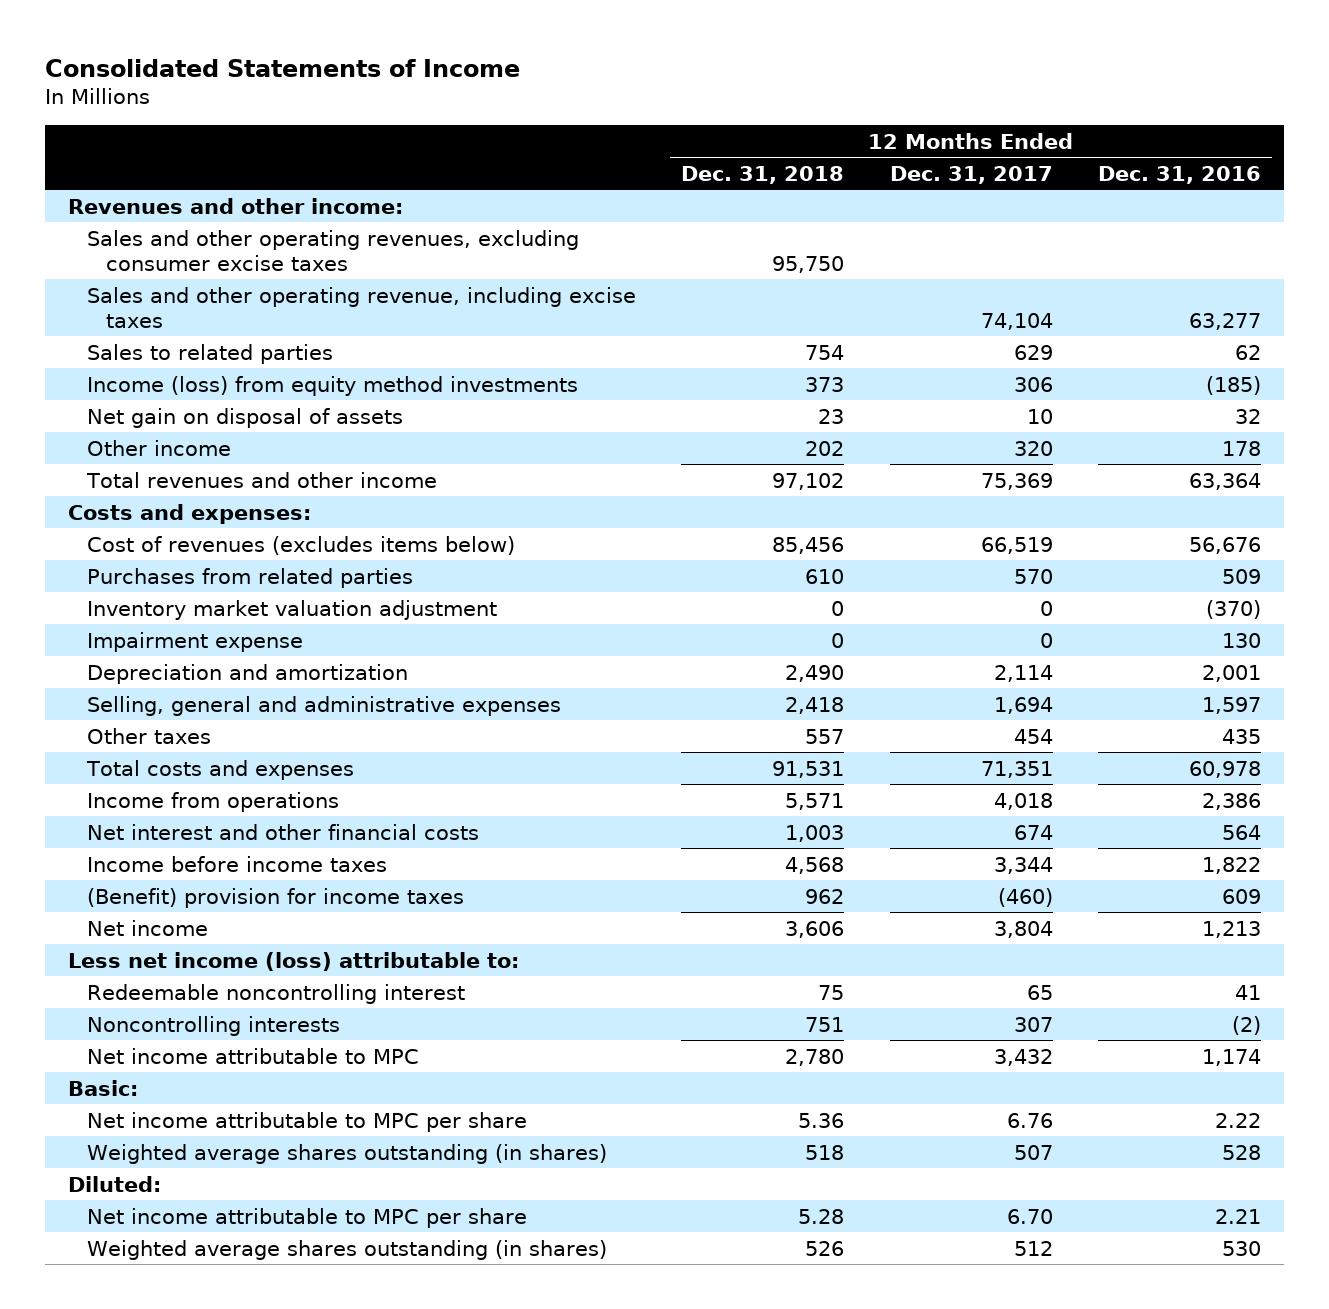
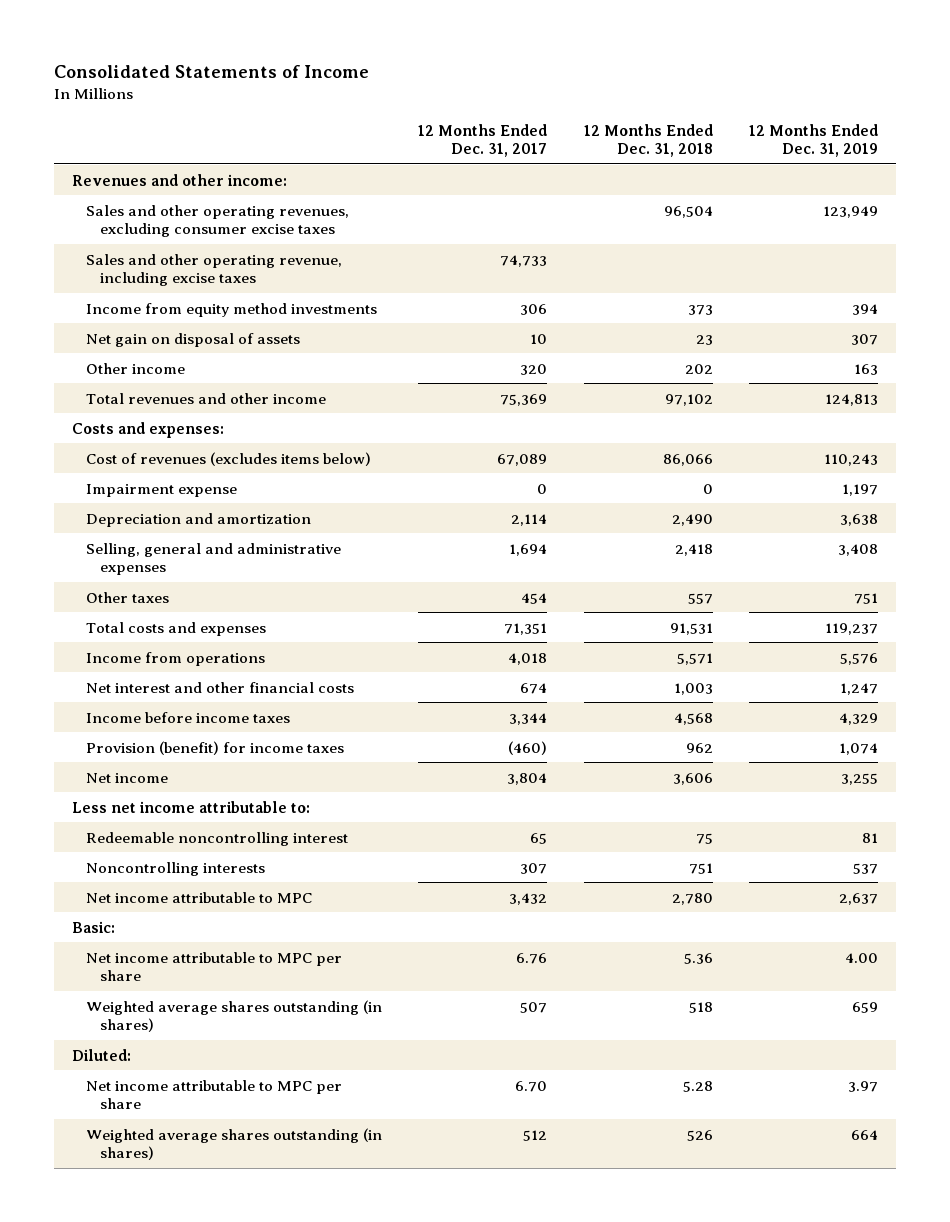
- | 12 Months Ended Dec. 31, 2018 | 12 Months Ended Dec. 31, 2017 | 12 Months Ended Dec. 31, 2016
+ | 12 Months Ended Dec. 31, 2017 | 12 Months Ended Dec. 31, 2018 | 12 Months Ended Dec. 31, 2019
- Sales and other operating revenues, excluding consumer excise taxes | 95,750 | |
- Sales and other operating revenue, including excise taxes | | 74,104 | 63,277
- Sales to related parties | 754 | 629 | 62
- Income (loss) from equity method investments | 373 | 306 | (185)
+ Sales and other operating revenues, excluding consumer excise taxes | | 96,504 | 123,949
+ Sales and other operating revenue, including excise taxes | 74,733 | |
+ Income from equity method investments | 306 | 373 | 394
- Cost of revenues (excludes items below) | 85,456 | 66,519 | 56,676
- Purchases from related parties | 610 | 570 | 509
- Inventory market valuation adjustment | 0 | 0 | (370)
+ Cost of revenues (excludes items below) | 67,089 | 86,066 | 110,243
- (Benefit) provision for income taxes | 962 | (460) | 609
+ Provision (benefit) for income taxes | (460) | 962 | 1,074
- Less net income (loss) attributable to:
+ Less net income attributable to:

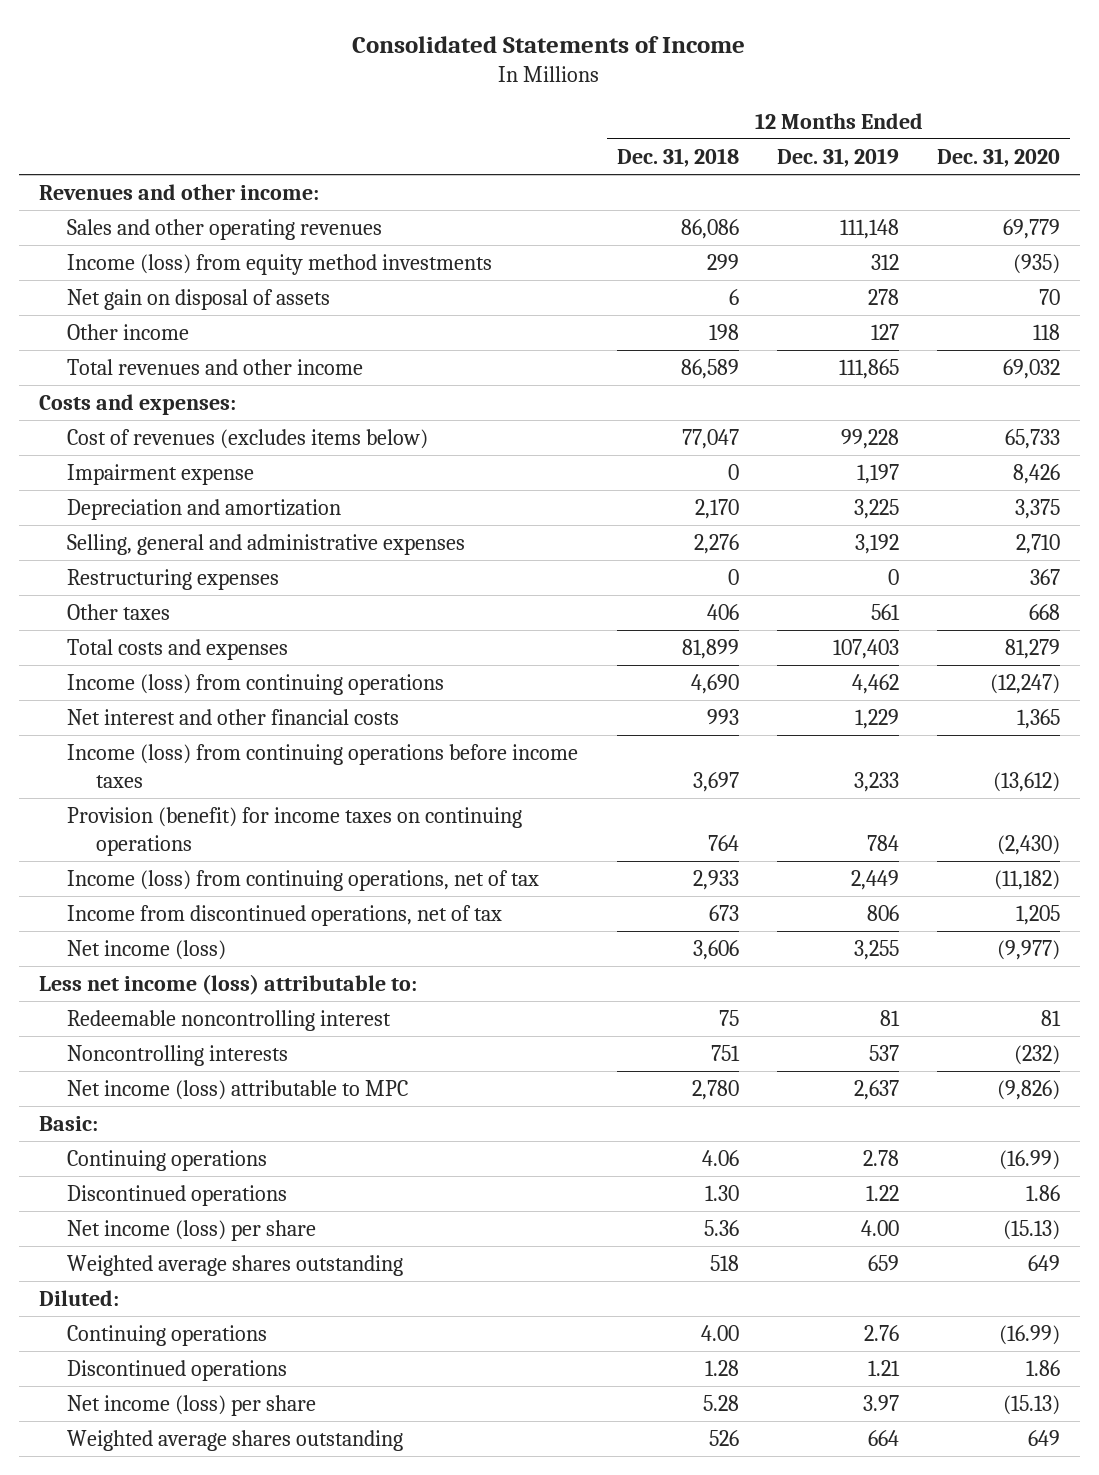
- | 12 Months Ended Dec. 31, 2017 | 12 Months Ended Dec. 31, 2018 | 12 Months Ended Dec. 31, 2019
+ | 12 Months Ended Dec. 31, 2018 | 12 Months Ended Dec. 31, 2019 | 12 Months Ended Dec. 31, 2020
- Sales and other operating revenues, excluding consumer excise taxes | | 96,504 | 123,949
- Sales and other operating revenue, including excise taxes | 74,733 | |
- Income from equity method investments | 306 | 373 | 394
- Net gain on disposal of assets | 10 | 23 | 307
- Other income | 320 | 202 | 163
- Total revenues and other income | 75,369 | 97,102 | 124,813
+ Sales and other operating revenues | 86,086 | 111,148 | 69,779
+ Income (loss) from equity method investments | 299 | 312 | (935)
+ Net gain on disposal of assets | 6 | 278 | 70
+ Other income | 198 | 127 | 118
+ Total revenues and other income | 86,589 | 111,865 | 69,032
- Cost of revenues (excludes items below) | 67,089 | 86,066 | 110,243
+ Cost of revenues (excludes items below) | 77,047 | 99,228 | 65,733
- Depreciation and amortization | 2,114 | 2,490 | 3,638
- Selling, general and administrative expenses | 1,694 | 2,418 | 3,408
- Other taxes | 454 | 557 | 751
- Total costs and expenses | 71,351 | 91,531 | 119,237
- Income from operations | 4,018 | 5,571 | 5,576
- Net interest and other financial costs | 674 | 1,003 | 1,247
- Income before income taxes | 3,344 | 4,568 | 4,329
- Provision (benefit) for income taxes | (460) | 962 | 1,074
- Net income | 3,804 | 3,606 | 3,255
- Less net income attributable to:
+ Depreciation and amortization | 2,170 | 3,225 | 3,375
+ Selling, general and administrative expenses | 2,276 | 3,192 | 2,710
+ Restructuring expenses | 0 | 0 | 367
+ Other taxes | 406 | 561 | 668
+ Total costs and expenses | 81,899 | 107,403 | 81,279
+ Income (loss) from continuing operations | 4,690 | 4,462 | (12,247)
+ Net interest and other financial costs | 993 | 1,229 | 1,365
+ Income (loss) from continuing operations before income taxes | 3,697 | 3,233 | (13,612)
+ Provision (benefit) for income taxes on continuing operations | 764 | 784 | (2,430)
+ Income (loss) from continuing operations, net of tax | 2,933 | 2,449 | (11,182)
+ Income from discontinued operations, net of tax | 673 | 806 | 1,205
+ Net income (loss) | 3,606 | 3,255 | (9,977)
+ Less net income (loss) attributable to:
- Net income attributable to MPC | 3,432 | 2,780 | 2,637
+ Net income (loss) attributable to MPC | 2,780 | 2,637 | (9,826)
- Net income attributable to MPC per share | 6.76 | 5.36 | 4.00
- Weighted average shares outstanding (in shares) | 507 | 518 | 659
+ Continuing operations | 4.06 | 2.78 | (16.99)
+ Discontinued operations | 1.30 | 1.22 | 1.86
+ Net income (loss) per share | 5.36 | 4.00 | (15.13)
+ Weighted average shares outstanding | 518 | 659 | 649
- Net income attributable to MPC per share | 6.70 | 5.28 | 3.97
- Weighted average shares outstanding (in shares) | 512 | 526 | 664
+ Continuing operations | 4.00 | 2.76 | (16.99)
+ Discontinued operations | 1.28 | 1.21 | 1.86
+ Net income (loss) per share | 5.28 | 3.97 | (15.13)
+ Weighted average shares outstanding | 526 | 664 | 649

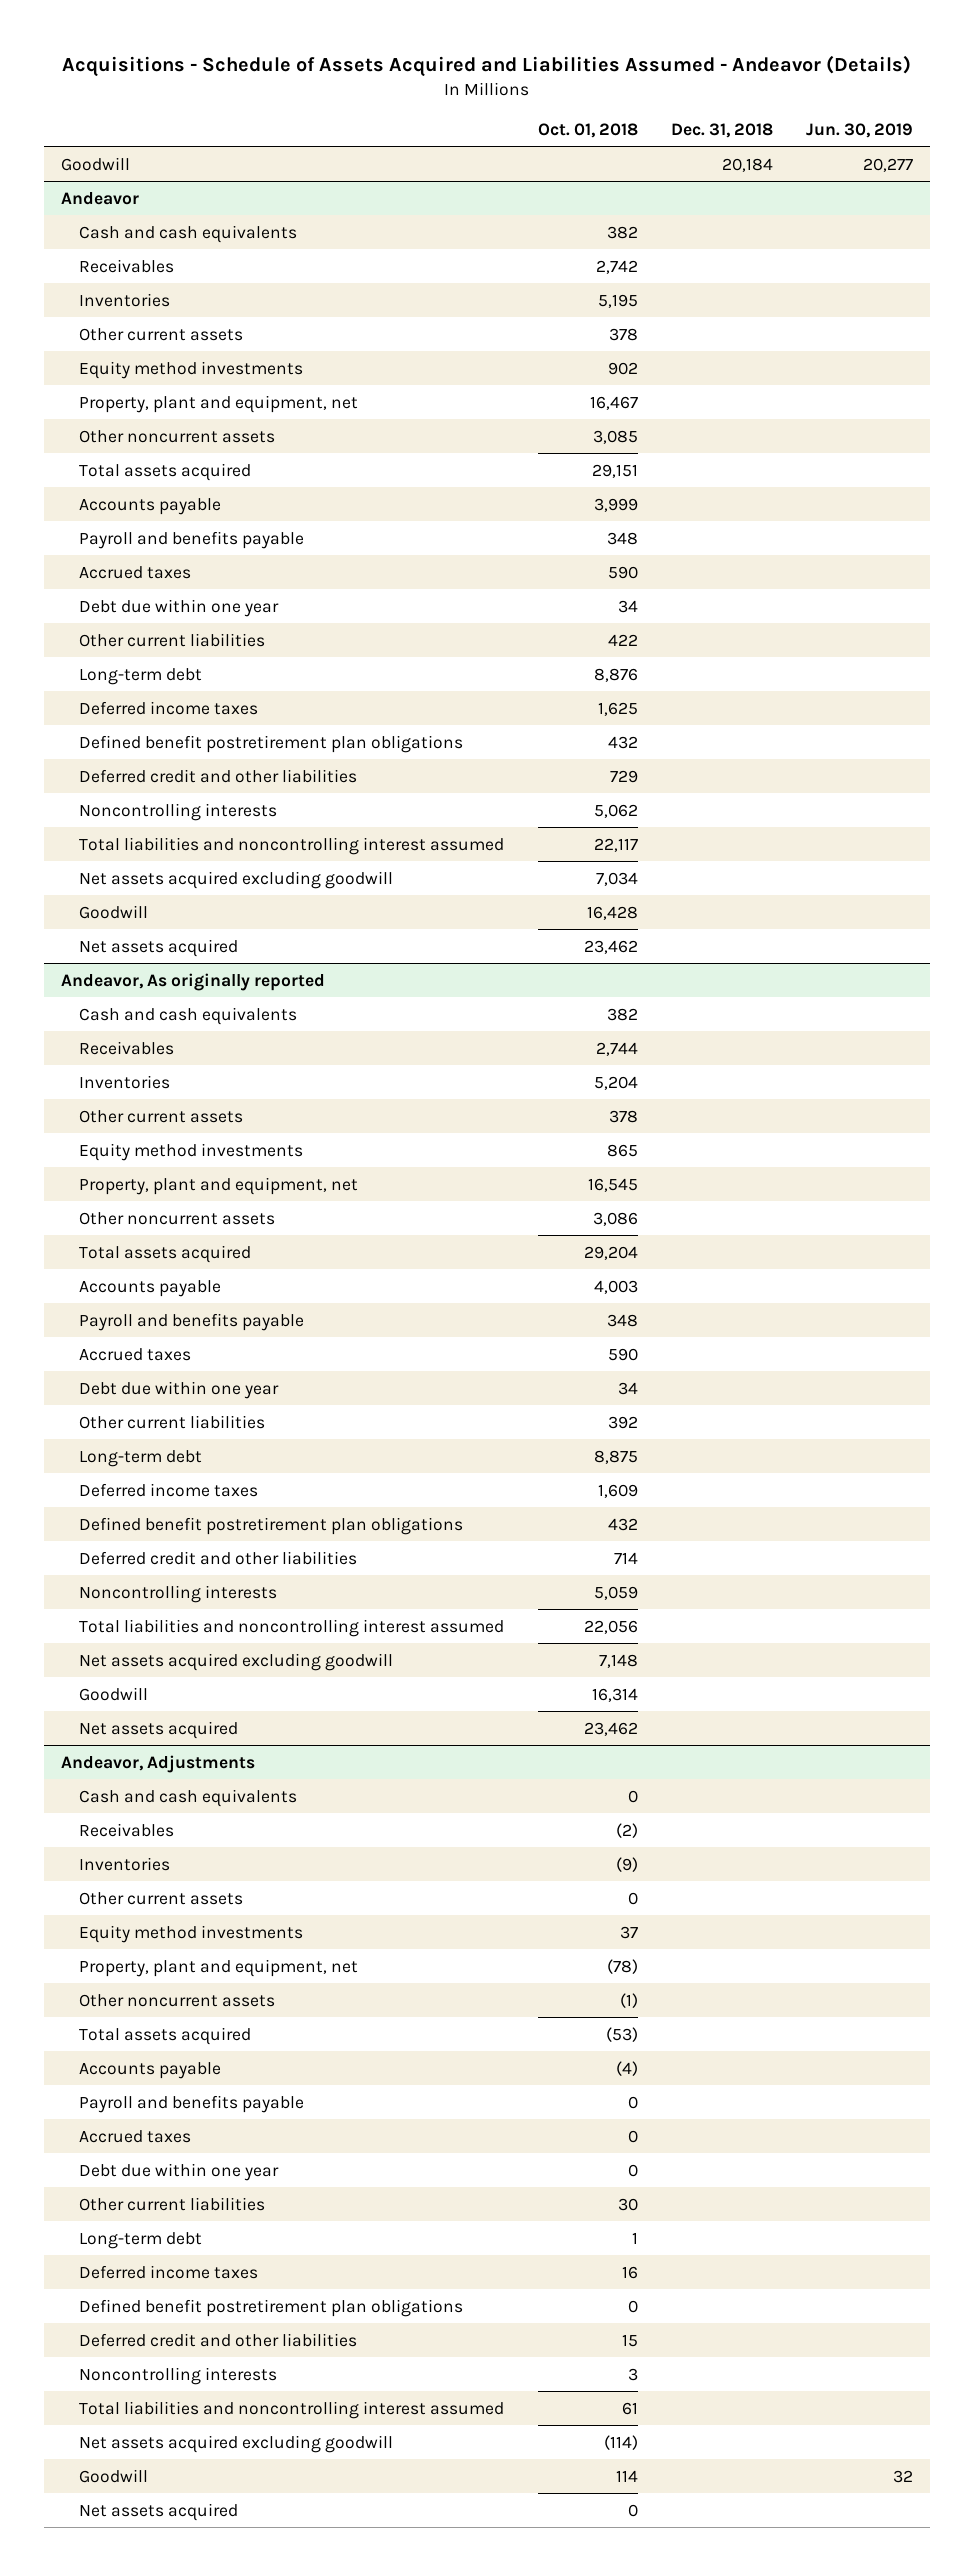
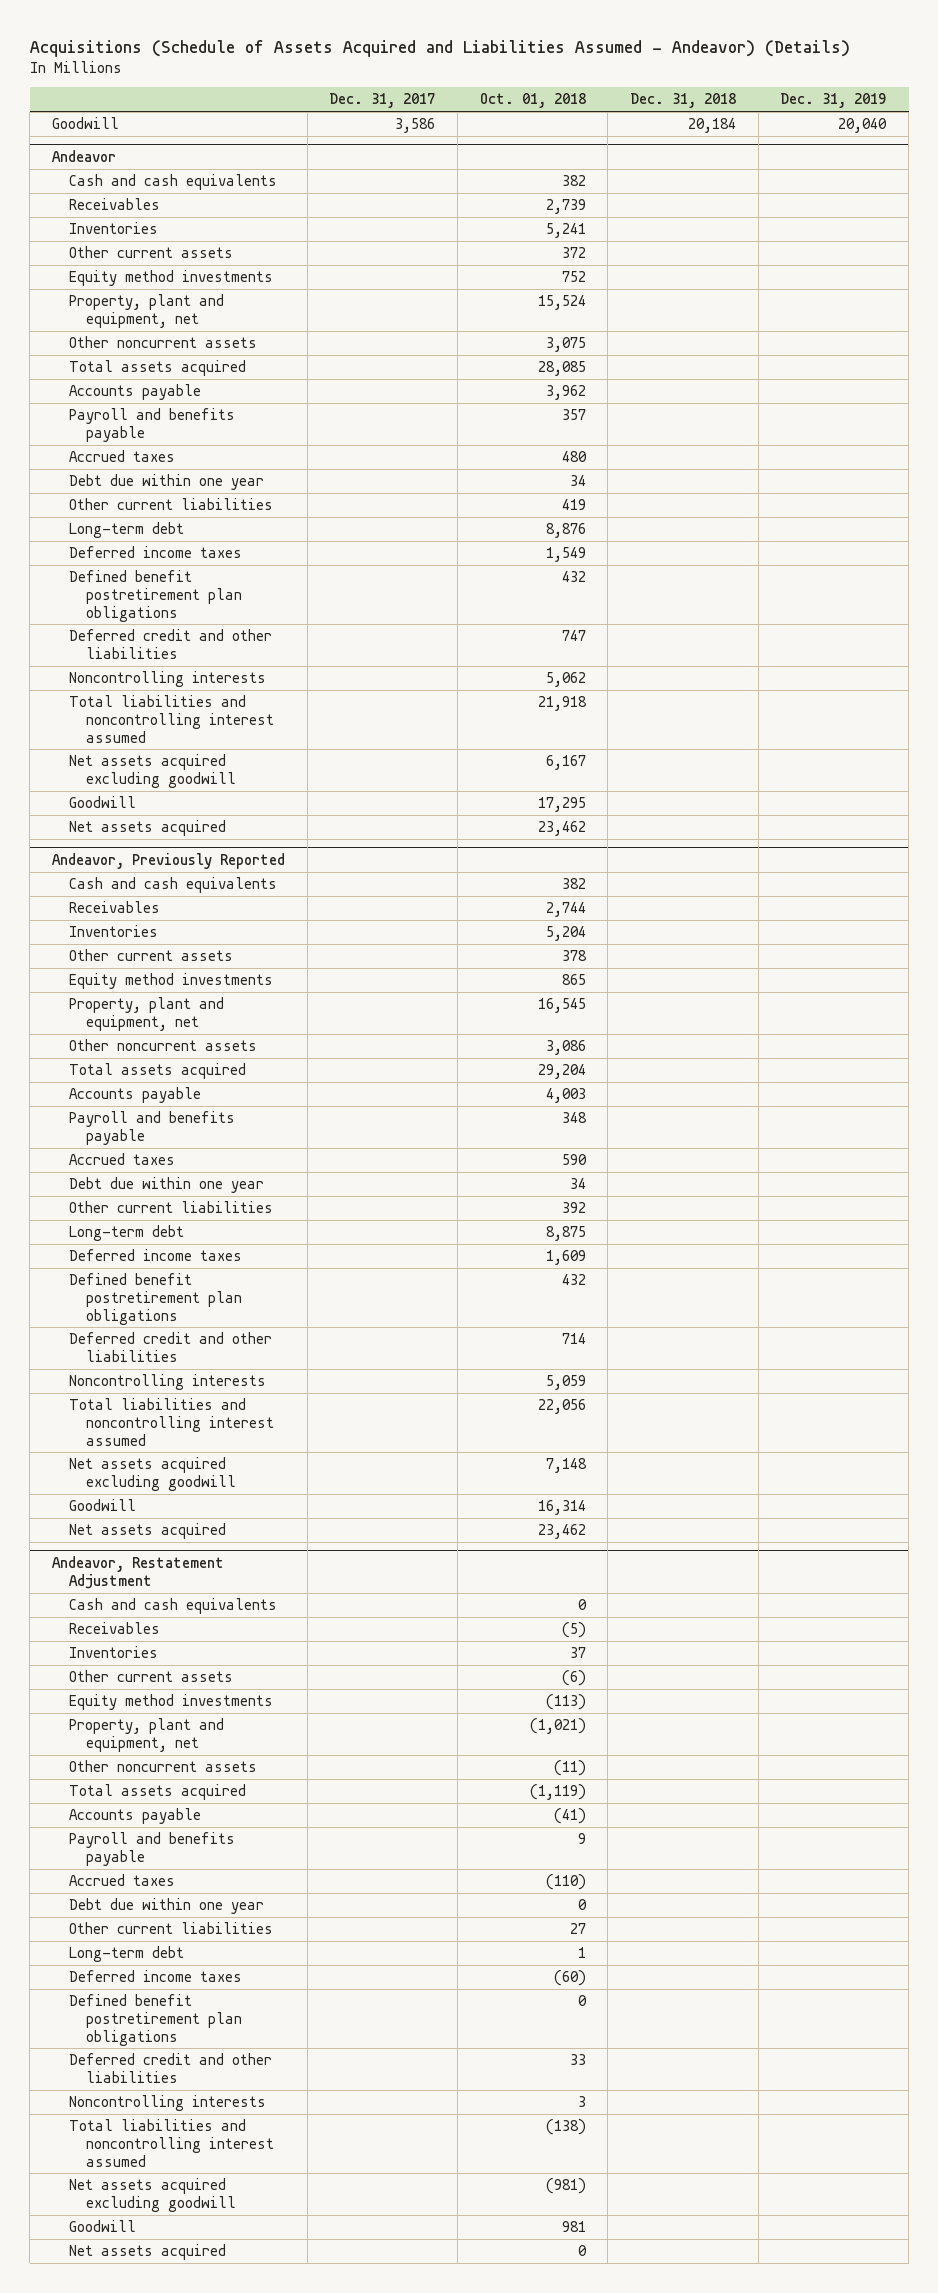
- Acquisitions - Schedule of Assets Acquired and Liabilities Assumed - Andeavor (Details)
+ Acquisitions (Schedule of Assets Acquired and Liabilities Assumed - Andeavor) (Details)
- | Oct. 01, 2018 | Dec. 31, 2018 | Jun. 30, 2019
+ | Dec. 31, 2017 | Oct. 01, 2018 | Dec. 31, 2018 | Dec. 31, 2019
@ Andeavor
- Receivables | 2,742 | |
- Inventories | 5,195 | |
- Other current assets | 378 | |
- Equity method investments | 902 | |
- Property, plant and equipment, net | 16,467 | |
- Other noncurrent assets | 3,085 | |
- Total assets acquired | 29,151 | |
- Accounts payable | 3,999 | |
- Payroll and benefits payable | 348 | |
- Accrued taxes | 590 | |
+ Receivables | | 2,739 | |
+ Inventories | | 5,241 | |
+ Other current assets | | 372 | |
+ Equity method investments | | 752 | |
+ Property, plant and equipment, net | | 15,524 | |
+ Other noncurrent assets | | 3,075 | |
+ Total assets acquired | | 28,085 | |
+ Accounts payable | | 3,962 | |
+ Payroll and benefits payable | | 357 | |
+ Accrued taxes | | 480 | |
- Other current liabilities | 422 | |
+ Other current liabilities | | 419 | |
- Deferred income taxes | 1,625 | |
+ Deferred income taxes | | 1,549 | |
- Deferred credit and other liabilities | 729 | |
+ Deferred credit and other liabilities | | 747 | |
- Total liabilities and noncontrolling interest assumed | 22,117 | |
- Net assets acquired excluding goodwill | 7,034 | |
- Goodwill | 16,428 | |
+ Total liabilities and noncontrolling interest assumed | | 21,918 | |
+ Net assets acquired excluding goodwill | | 6,167 | |
+ Goodwill | | 17,295 | |
- Andeavor, As originally reported
+ Andeavor, Previously Reported
- Andeavor, Adjustments
+ Andeavor, Restatement Adjustment
- Receivables | (2) | |
- Inventories | (9) | |
- Other current assets | 0 | |
- Equity method investments | 37 | |
- Property, plant and equipment, net | (78) | |
- Other noncurrent assets | (1) | |
- Total assets acquired | (53) | |
- Accounts payable | (4) | |
- Payroll and benefits payable | 0 | |
- Accrued taxes | 0 | |
+ Receivables | | (5) | |
+ Inventories | | 37 | |
+ Other current assets | | (6) | |
+ Equity method investments | | (113) | |
+ Property, plant and equipment, net | | (1,021) | |
+ Other noncurrent assets | | (11) | |
+ Total assets acquired | | (1,119) | |
+ Accounts payable | | (41) | |
+ Payroll and benefits payable | | 9 | |
+ Accrued taxes | | (110) | |
- Other current liabilities | 30 | |
+ Other current liabilities | | 27 | |
- Deferred income taxes | 16 | |
+ Deferred income taxes | | (60) | |
- Deferred credit and other liabilities | 15 | |
+ Deferred credit and other liabilities | | 33 | |
- Total liabilities and noncontrolling interest assumed | 61 | |
- Net assets acquired excluding goodwill | (114) | |
- Goodwill | 114 | | 32
+ Total liabilities and noncontrolling interest assumed | | (138) | |
+ Net assets acquired excluding goodwill | | (981) | |
+ Goodwill | | 981 | |

